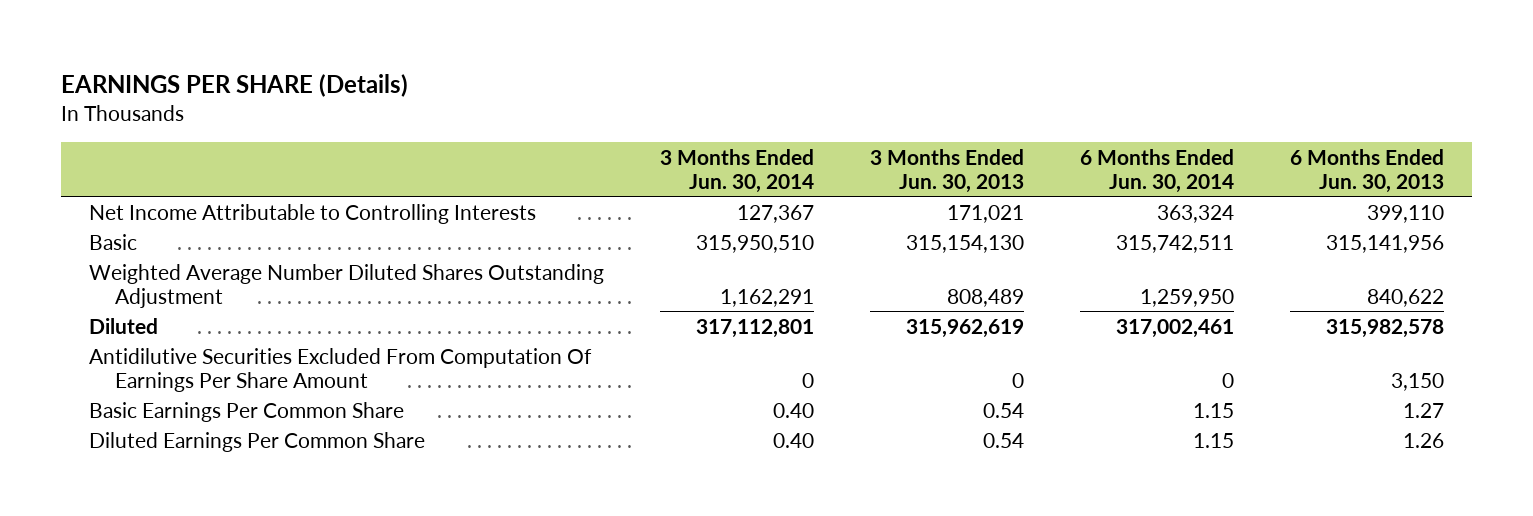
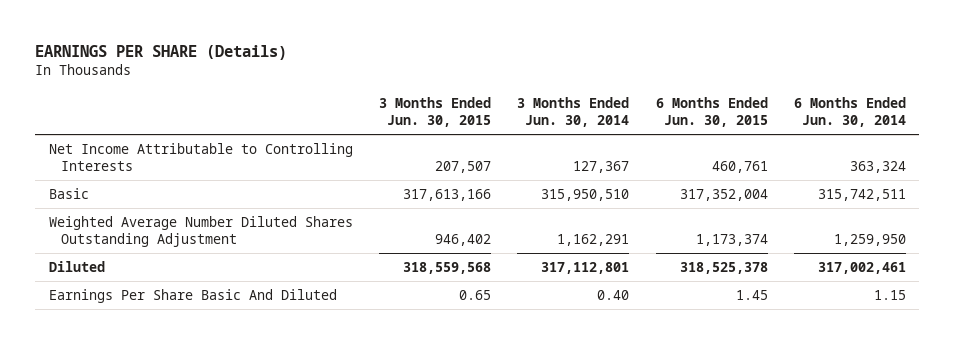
- | 3 Months Ended Jun. 30, 2014 | 3 Months Ended Jun. 30, 2013 | 6 Months Ended Jun. 30, 2014 | 6 Months Ended Jun. 30, 2013
+ | 3 Months Ended Jun. 30, 2015 | 3 Months Ended Jun. 30, 2014 | 6 Months Ended Jun. 30, 2015 | 6 Months Ended Jun. 30, 2014
- Antidilutive Securities Excluded From Computation Of Earnings Per Share Amount | 0 | 0 | 0 | 3,150
- Basic Earnings Per Common Share | 0.40 | 0.54 | 1.15 | 1.27
- Diluted Earnings Per Common Share | 0.40 | 0.54 | 1.15 | 1.26
+ Earnings Per Share Basic And Diluted | 0.65 | 0.40 | 1.45 | 1.15

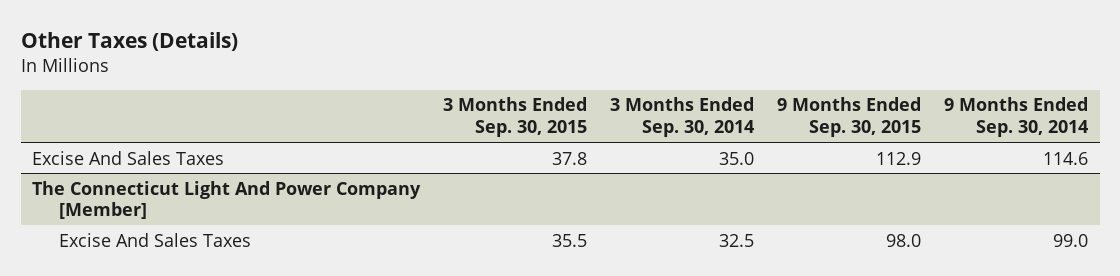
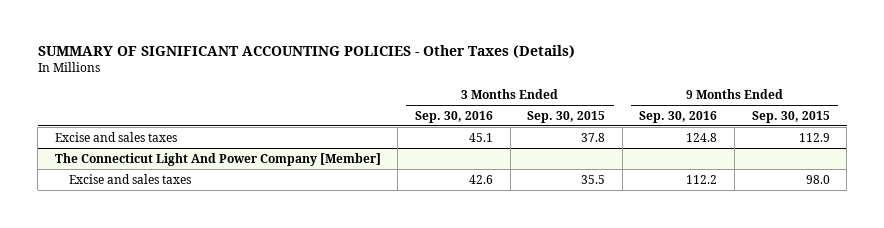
- Other Taxes (Details)
+ SUMMARY OF SIGNIFICANT ACCOUNTING POLICIES - Other Taxes (Details)
- | 3 Months Ended Sep. 30, 2015 | 3 Months Ended Sep. 30, 2014 | 9 Months Ended Sep. 30, 2015 | 9 Months Ended Sep. 30, 2014
+ | 3 Months Ended Sep. 30, 2016 | 3 Months Ended Sep. 30, 2015 | 9 Months Ended Sep. 30, 2016 | 9 Months Ended Sep. 30, 2015
- Excise And Sales Taxes | 37.8 | 35.0 | 112.9 | 114.6
+ Excise and sales taxes | 45.1 | 37.8 | 124.8 | 112.9
@ The Connecticut Light And Power Company [Member]
- Excise And Sales Taxes | 35.5 | 32.5 | 98.0 | 99.0
+ Excise and sales taxes | 42.6 | 35.5 | 112.2 | 98.0

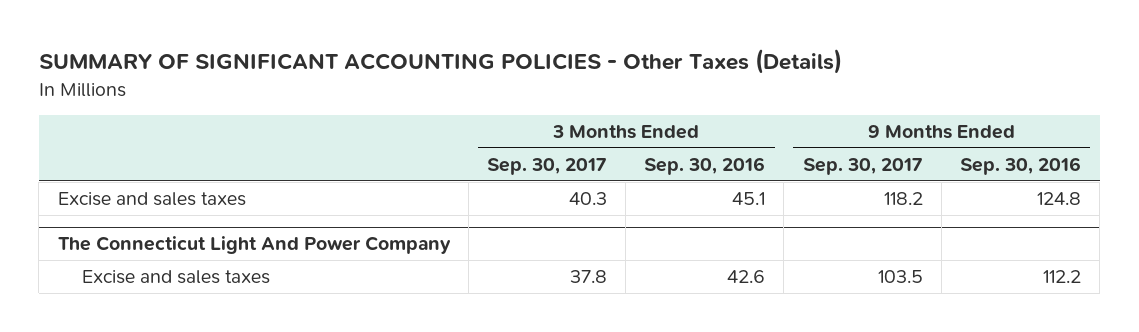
- | 3 Months Ended Sep. 30, 2016 | 3 Months Ended Sep. 30, 2015 | 9 Months Ended Sep. 30, 2016 | 9 Months Ended Sep. 30, 2015
+ | 3 Months Ended Sep. 30, 2017 | 3 Months Ended Sep. 30, 2016 | 9 Months Ended Sep. 30, 2017 | 9 Months Ended Sep. 30, 2016
- The Connecticut Light And Power Company [Member]
+ The Connecticut Light And Power Company

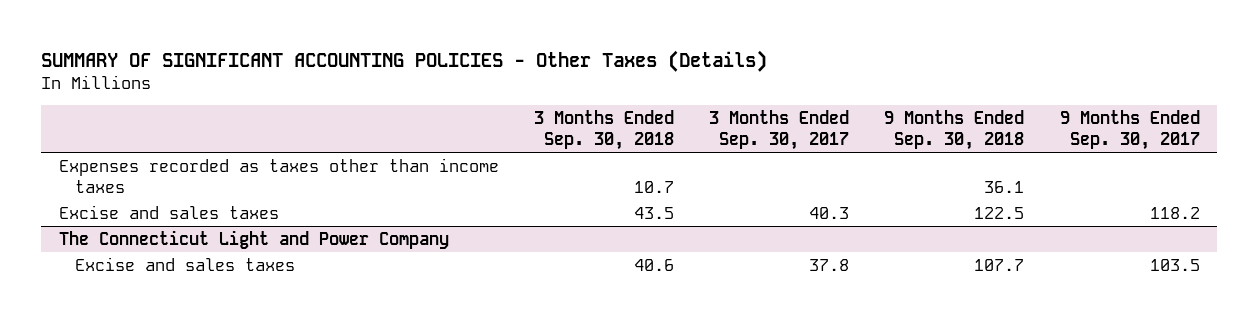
- | 3 Months Ended Sep. 30, 2017 | 3 Months Ended Sep. 30, 2016 | 9 Months Ended Sep. 30, 2017 | 9 Months Ended Sep. 30, 2016
+ | 3 Months Ended Sep. 30, 2018 | 3 Months Ended Sep. 30, 2017 | 9 Months Ended Sep. 30, 2018 | 9 Months Ended Sep. 30, 2017
+ Expenses recorded as taxes other than income taxes | 10.7 | | 36.1 |
- The Connecticut Light And Power Company
+ The Connecticut Light and Power Company

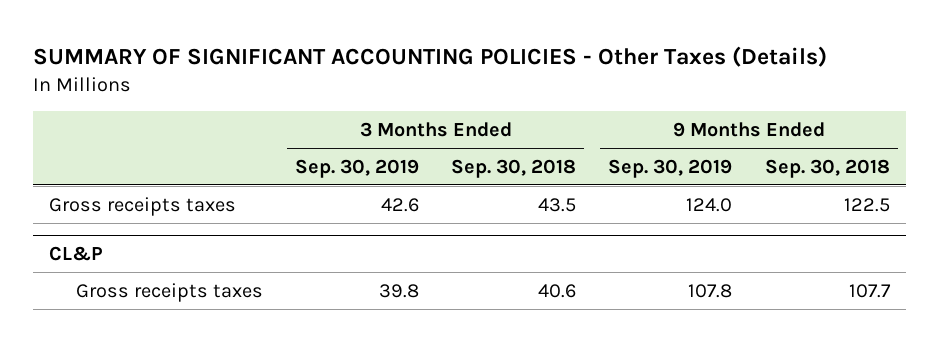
- | 3 Months Ended Sep. 30, 2018 | 3 Months Ended Sep. 30, 2017 | 9 Months Ended Sep. 30, 2018 | 9 Months Ended Sep. 30, 2017
+ | 3 Months Ended Sep. 30, 2019 | 3 Months Ended Sep. 30, 2018 | 9 Months Ended Sep. 30, 2019 | 9 Months Ended Sep. 30, 2018
- Expenses recorded as taxes other than income taxes | 10.7 | | 36.1 |
- Excise and sales taxes | 43.5 | 40.3 | 122.5 | 118.2
- The Connecticut Light and Power Company
- Excise and sales taxes | 40.6 | 37.8 | 107.7 | 103.5
+ Gross receipts taxes | 42.6 | 43.5 | 124.0 | 122.5
+ CL&P
+ Gross receipts taxes | 39.8 | 40.6 | 107.8 | 107.7

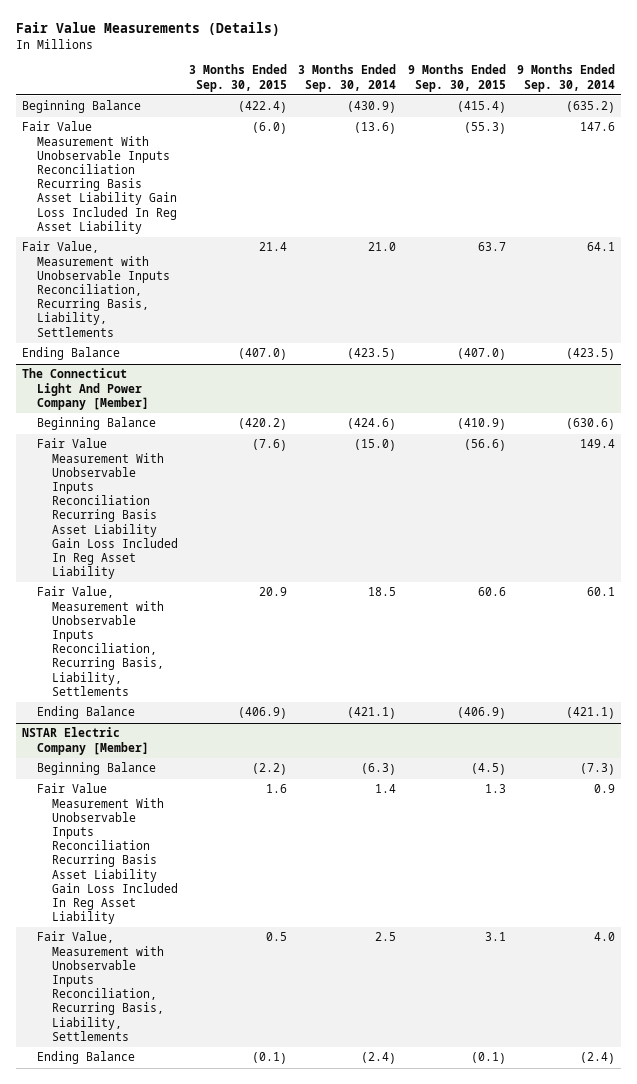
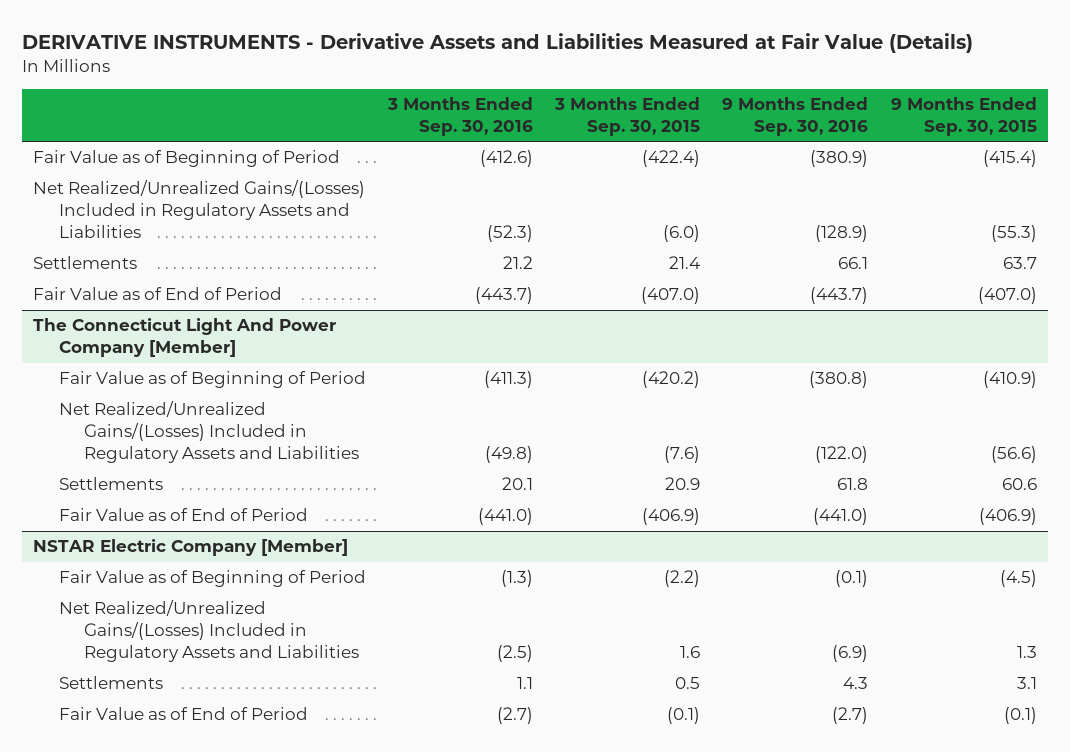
- Fair Value Measurements (Details)
+ DERIVATIVE INSTRUMENTS - Derivative Assets and Liabilities Measured at Fair Value (Details)
- | 3 Months Ended Sep. 30, 2015 | 3 Months Ended Sep. 30, 2014 | 9 Months Ended Sep. 30, 2015 | 9 Months Ended Sep. 30, 2014
+ | 3 Months Ended Sep. 30, 2016 | 3 Months Ended Sep. 30, 2015 | 9 Months Ended Sep. 30, 2016 | 9 Months Ended Sep. 30, 2015
- Beginning Balance | (422.4) | (430.9) | (415.4) | (635.2)
- Fair Value Measurement With Unobservable Inputs Reconciliation Recurring Basis Asset Liability Gain Loss Included In Reg Asset Liability | (6.0) | (13.6) | (55.3) | 147.6
- Fair Value, Measurement with Unobservable Inputs Reconciliation, Recurring Basis, Liability, Settlements | 21.4 | 21.0 | 63.7 | 64.1
- Ending Balance | (407.0) | (423.5) | (407.0) | (423.5)
+ Fair Value as of Beginning of Period | (412.6) | (422.4) | (380.9) | (415.4)
+ Net Realized/Unrealized Gains/(Losses) Included in Regulatory Assets and Liabilities | (52.3) | (6.0) | (128.9) | (55.3)
+ Settlements | 21.2 | 21.4 | 66.1 | 63.7
+ Fair Value as of End of Period | (443.7) | (407.0) | (443.7) | (407.0)
@ The Connecticut Light And Power Company [Member]
- Beginning Balance | (420.2) | (424.6) | (410.9) | (630.6)
- Fair Value Measurement With Unobservable Inputs Reconciliation Recurring Basis Asset Liability Gain Loss Included In Reg Asset Liability | (7.6) | (15.0) | (56.6) | 149.4
- Fair Value, Measurement with Unobservable Inputs Reconciliation, Recurring Basis, Liability, Settlements | 20.9 | 18.5 | 60.6 | 60.1
- Ending Balance | (406.9) | (421.1) | (406.9) | (421.1)
+ Fair Value as of Beginning of Period | (411.3) | (420.2) | (380.8) | (410.9)
+ Net Realized/Unrealized Gains/(Losses) Included in Regulatory Assets and Liabilities | (49.8) | (7.6) | (122.0) | (56.6)
+ Settlements | 20.1 | 20.9 | 61.8 | 60.6
+ Fair Value as of End of Period | (441.0) | (406.9) | (441.0) | (406.9)
@ NSTAR Electric Company [Member]
- Beginning Balance | (2.2) | (6.3) | (4.5) | (7.3)
- Fair Value Measurement With Unobservable Inputs Reconciliation Recurring Basis Asset Liability Gain Loss Included In Reg Asset Liability | 1.6 | 1.4 | 1.3 | 0.9
- Fair Value, Measurement with Unobservable Inputs Reconciliation, Recurring Basis, Liability, Settlements | 0.5 | 2.5 | 3.1 | 4.0
- Ending Balance | (0.1) | (2.4) | (0.1) | (2.4)
+ Fair Value as of Beginning of Period | (1.3) | (2.2) | (0.1) | (4.5)
+ Net Realized/Unrealized Gains/(Losses) Included in Regulatory Assets and Liabilities | (2.5) | 1.6 | (6.9) | 1.3
+ Settlements | 1.1 | 0.5 | 4.3 | 3.1
+ Fair Value as of End of Period | (2.7) | (0.1) | (2.7) | (0.1)

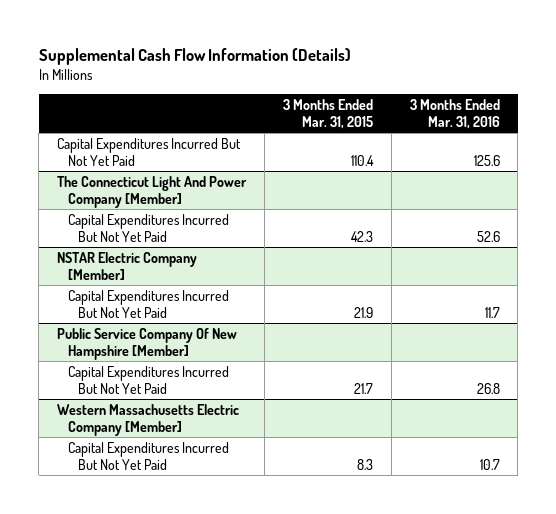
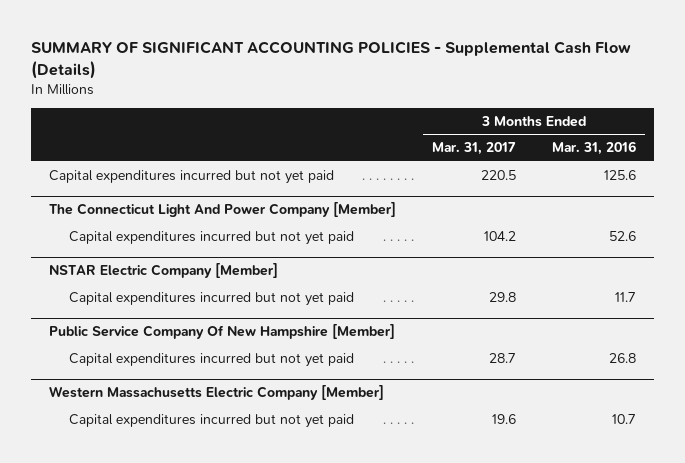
- Supplemental Cash Flow Information (Details)
+ SUMMARY OF SIGNIFICANT ACCOUNTING POLICIES - Supplemental Cash Flow (Details)
- | 3 Months Ended Mar. 31, 2015 | 3 Months Ended Mar. 31, 2016
+ | 3 Months Ended Mar. 31, 2017 | 3 Months Ended Mar. 31, 2016
- Capital Expenditures Incurred But Not Yet Paid | 110.4 | 125.6
+ Capital expenditures incurred but not yet paid | 220.5 | 125.6
@ The Connecticut Light And Power Company [Member]
- Capital Expenditures Incurred But Not Yet Paid | 42.3 | 52.6
+ Capital expenditures incurred but not yet paid | 104.2 | 52.6
@ NSTAR Electric Company [Member]
- Capital Expenditures Incurred But Not Yet Paid | 21.9 | 11.7
+ Capital expenditures incurred but not yet paid | 29.8 | 11.7
@ Public Service Company Of New Hampshire [Member]
- Capital Expenditures Incurred But Not Yet Paid | 21.7 | 26.8
+ Capital expenditures incurred but not yet paid | 28.7 | 26.8
@ Western Massachusetts Electric Company [Member]
- Capital Expenditures Incurred But Not Yet Paid | 8.3 | 10.7
+ Capital expenditures incurred but not yet paid | 19.6 | 10.7

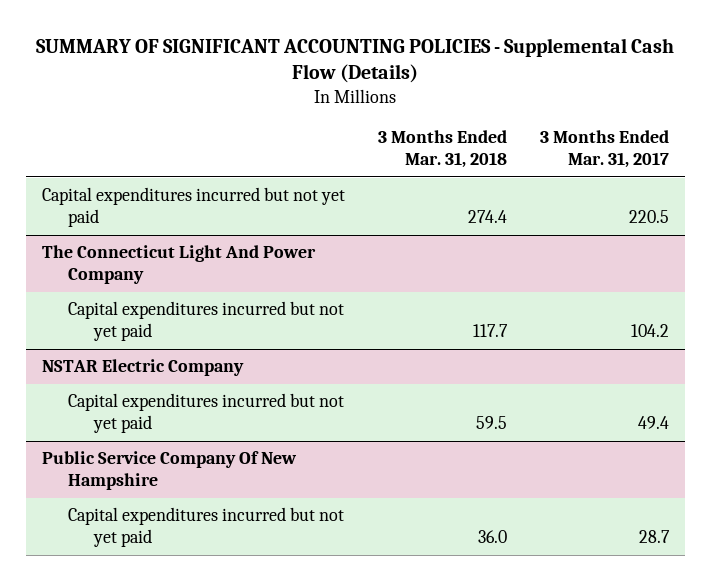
- | 3 Months Ended Mar. 31, 2017 | 3 Months Ended Mar. 31, 2016
+ | 3 Months Ended Mar. 31, 2018 | 3 Months Ended Mar. 31, 2017
- The Connecticut Light And Power Company [Member]
+ The Connecticut Light And Power Company
- NSTAR Electric Company [Member]
- Capital expenditures incurred but not yet paid | 29.8 | 11.7
- Public Service Company Of New Hampshire [Member]
+ NSTAR Electric Company
+ Capital expenditures incurred but not yet paid | 59.5 | 49.4
+ Public Service Company Of New Hampshire
- Western Massachusetts Electric Company [Member]
- Capital expenditures incurred but not yet paid | 19.6 | 10.7

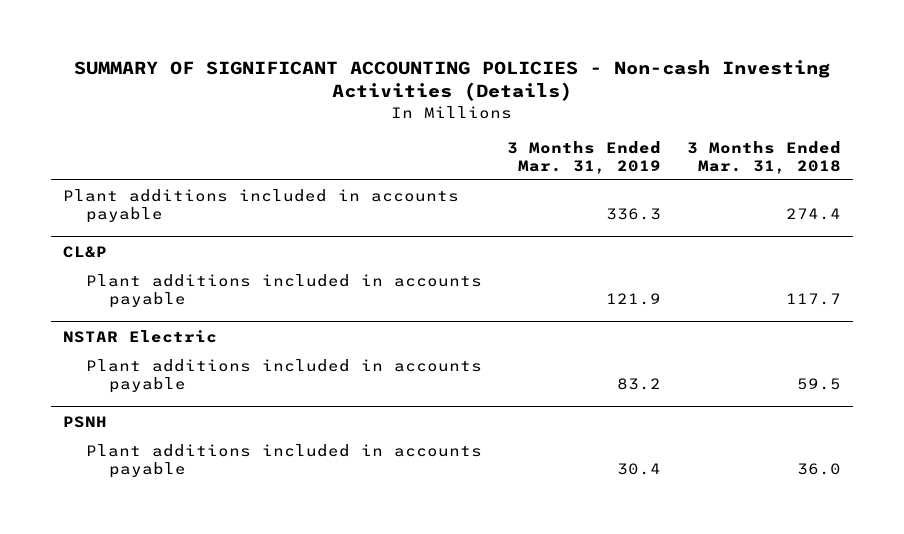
- SUMMARY OF SIGNIFICANT ACCOUNTING POLICIES - Supplemental Cash Flow (Details)
+ SUMMARY OF SIGNIFICANT ACCOUNTING POLICIES - Non-cash Investing Activities (Details)
- | 3 Months Ended Mar. 31, 2018 | 3 Months Ended Mar. 31, 2017
+ | 3 Months Ended Mar. 31, 2019 | 3 Months Ended Mar. 31, 2018
- Capital expenditures incurred but not yet paid | 274.4 | 220.5
- The Connecticut Light And Power Company
- Capital expenditures incurred but not yet paid | 117.7 | 104.2
- NSTAR Electric Company
- Capital expenditures incurred but not yet paid | 59.5 | 49.4
- Public Service Company Of New Hampshire
- Capital expenditures incurred but not yet paid | 36.0 | 28.7
+ Plant additions included in accounts payable | 336.3 | 274.4
+ CL&P
+ Plant additions included in accounts payable | 121.9 | 117.7
+ NSTAR Electric
+ Plant additions included in accounts payable | 83.2 | 59.5
+ PSNH
+ Plant additions included in accounts payable | 30.4 | 36.0

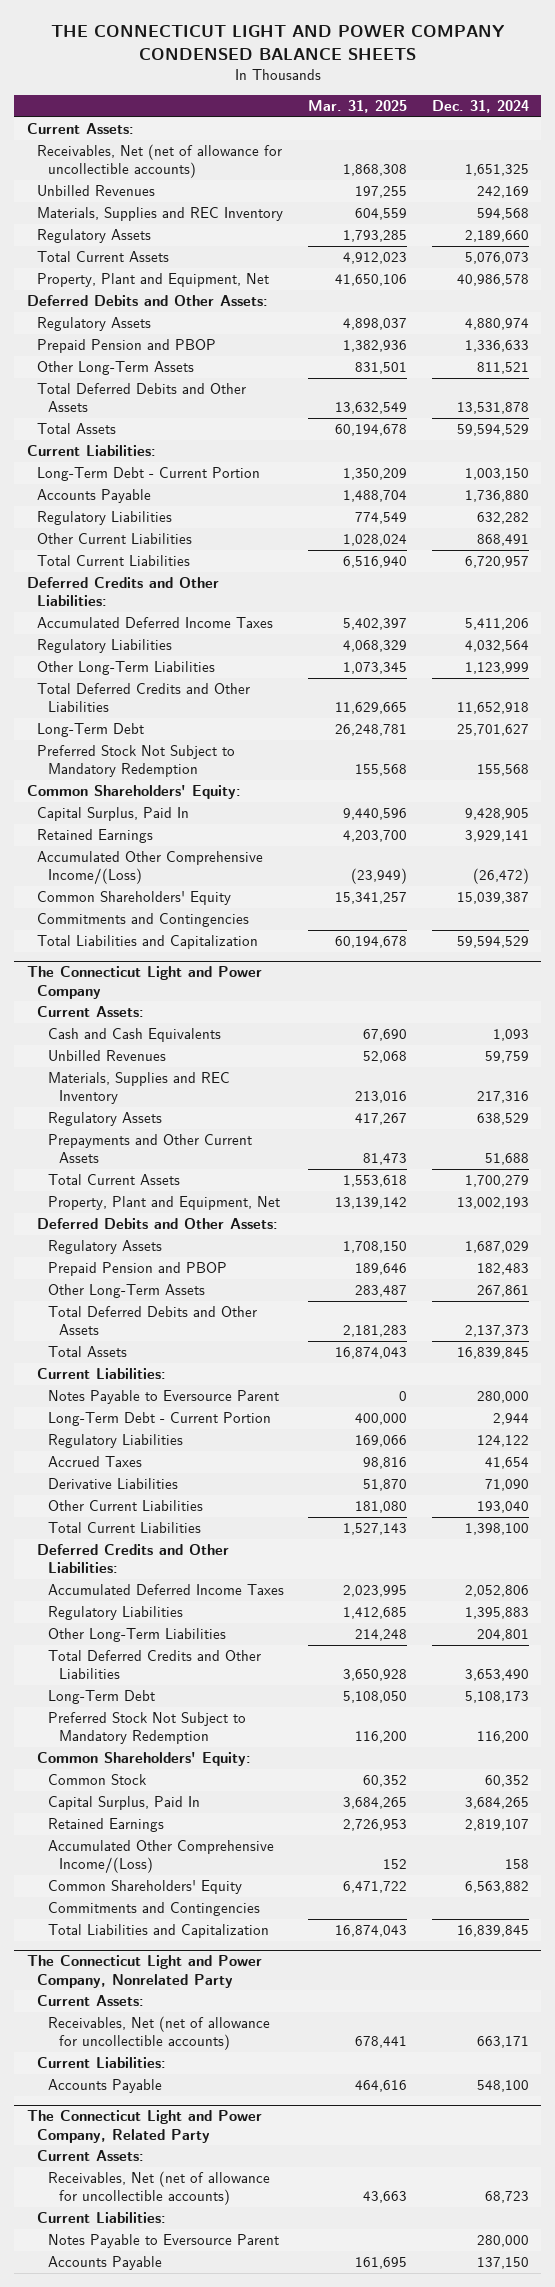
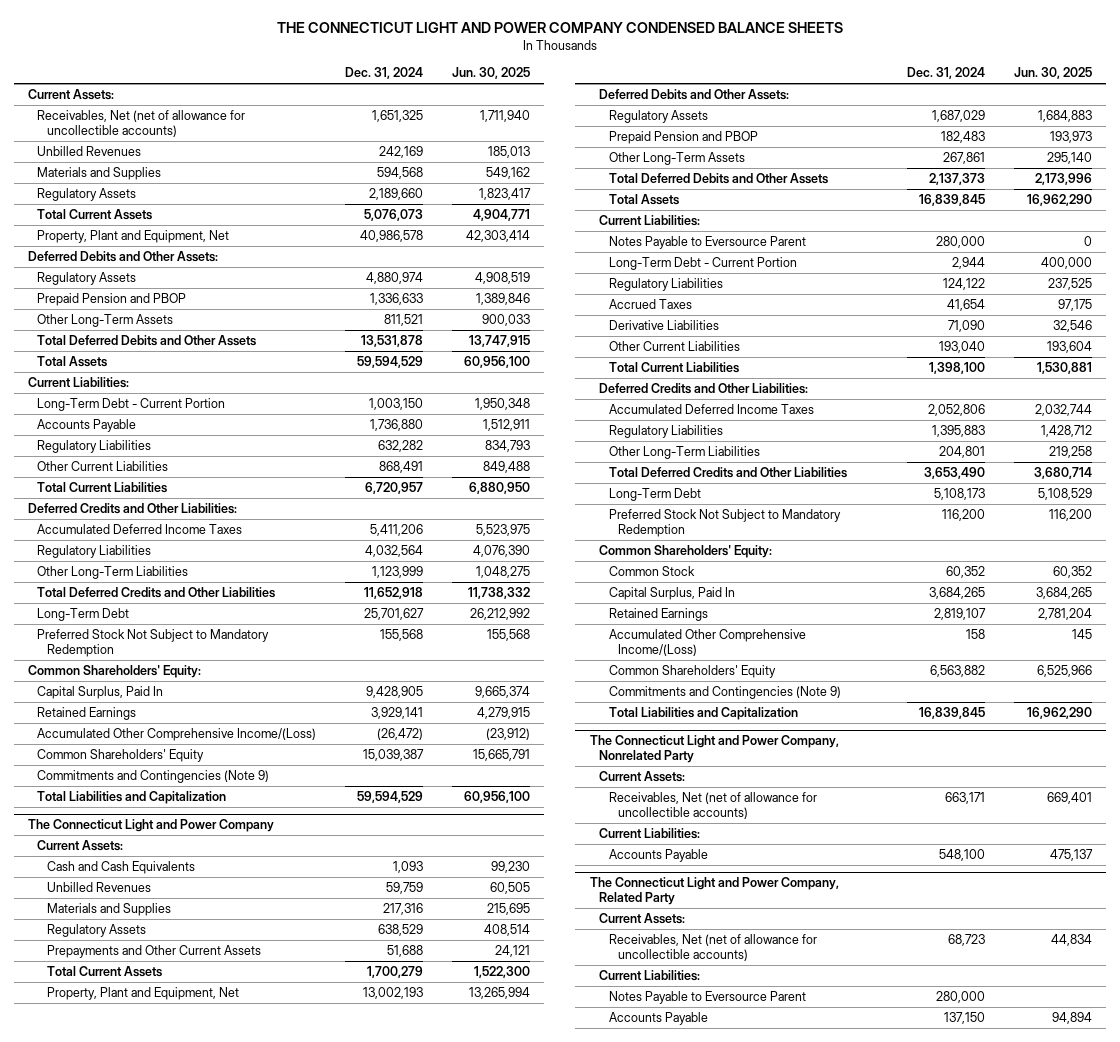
- | Mar. 31, 2025 | Dec. 31, 2024
+ | Dec. 31, 2024 | Jun. 30, 2025
- Materials, Supplies and REC Inventory | 604,559 | 594,568
+ Materials and Supplies | 594,568 | 549,162
- Commitments and Contingencies
+ Commitments and Contingencies (Note 9)
@ The Connecticut Light and Power Company
- Materials, Supplies and REC Inventory | 213,016 | 217,316
+ Materials and Supplies | 217,316 | 215,695
- Commitments and Contingencies
+ Commitments and Contingencies (Note 9)

